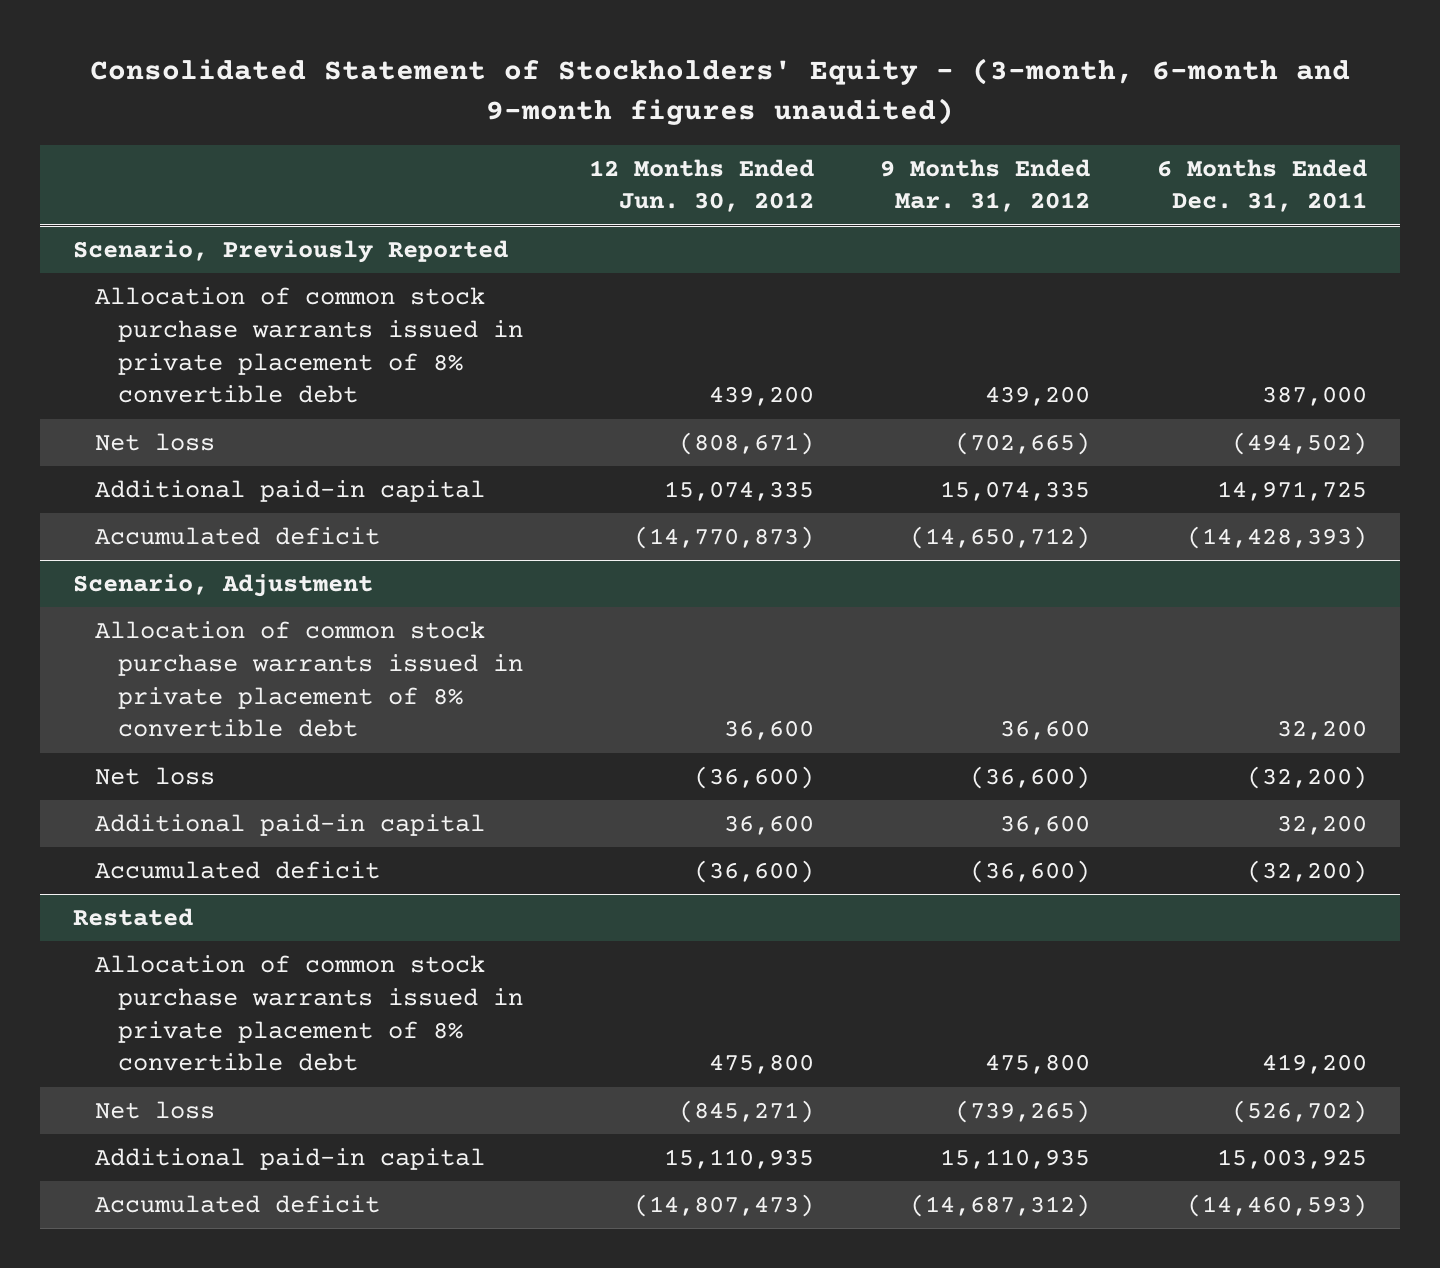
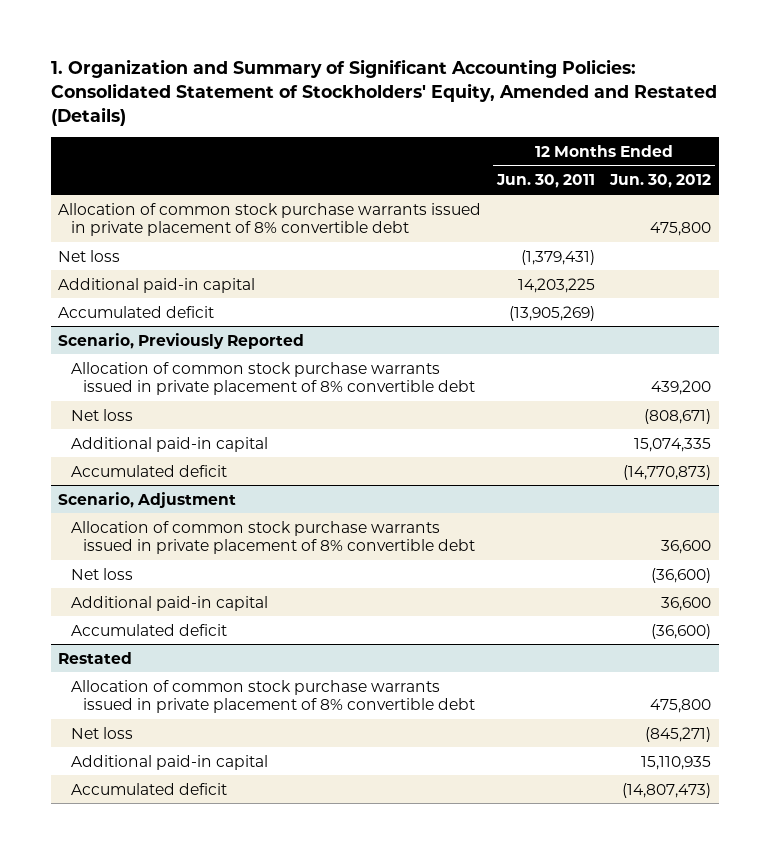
- Consolidated Statement of Stockholders' Equity - (3-month, 6-month and 9-month figures unaudited)
+ 1. Organization and Summary of Significant Accounting Policies: Consolidated Statement of Stockholders' Equity, Amended and Restated (Details)
- | 12 Months Ended Jun. 30, 2012 | 9 Months Ended Mar. 31, 2012 | 6 Months Ended Dec. 31, 2011
+ | 12 Months Ended Jun. 30, 2011 | 12 Months Ended Jun. 30, 2012
+ Allocation of common stock purchase warrants issued in private placement of 8% convertible debt | | 475,800
+ Net loss | (1,379,431) |
+ Additional paid-in capital | 14,203,225 |
+ Accumulated deficit | (13,905,269) |

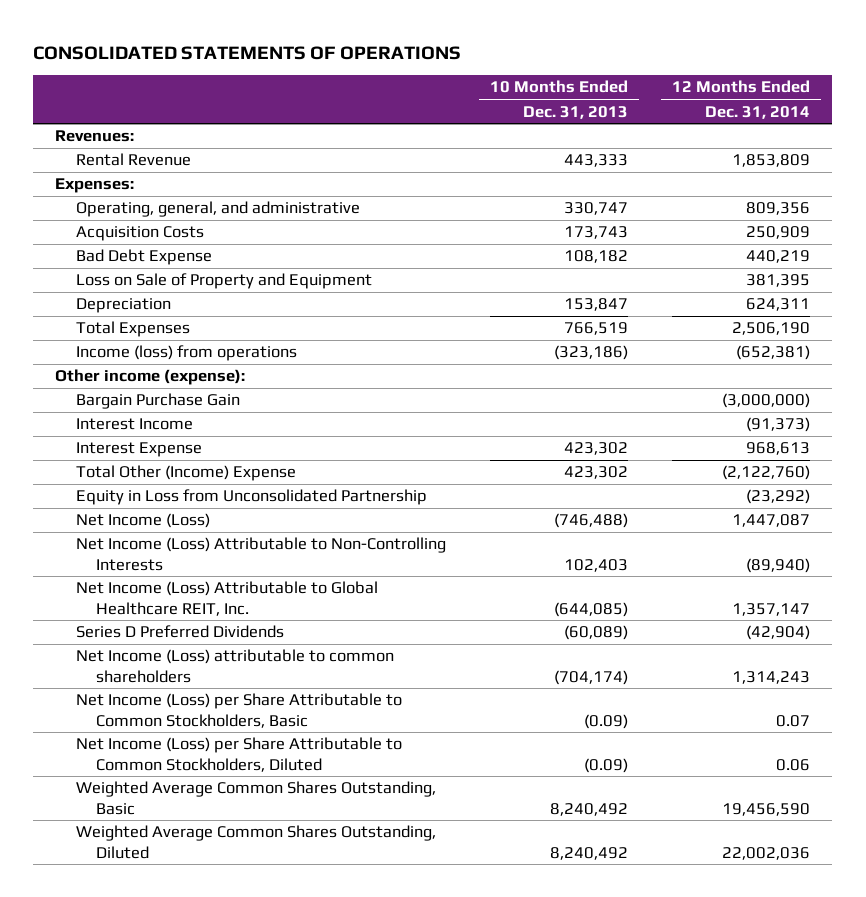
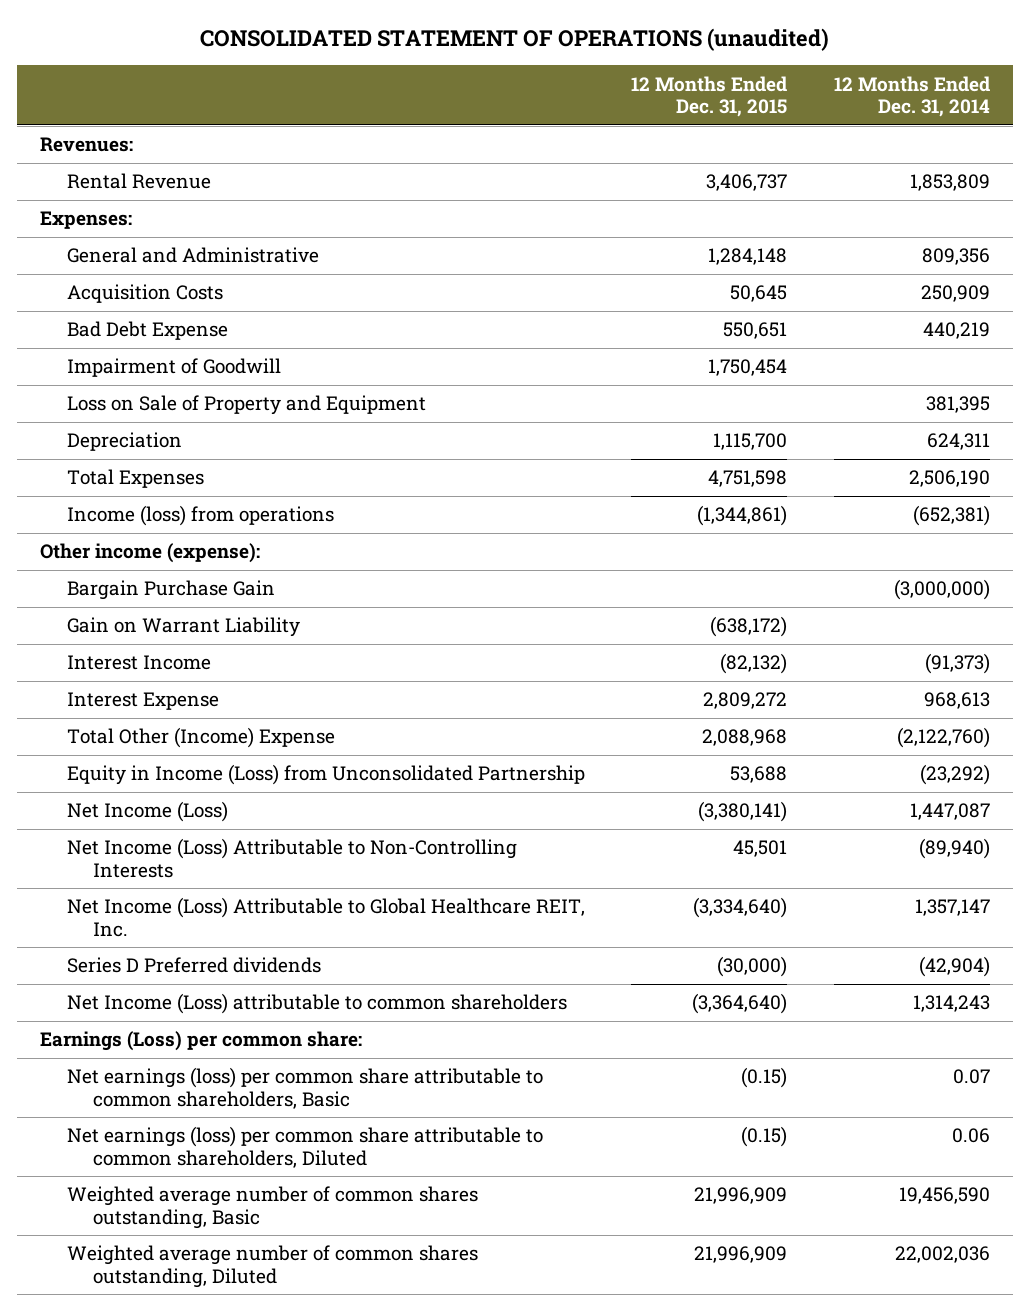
- CONSOLIDATED STATEMENTS OF OPERATIONS
+ CONSOLIDATED STATEMENT OF OPERATIONS (unaudited)
- | 10 Months Ended Dec. 31, 2013 | 12 Months Ended Dec. 31, 2014
+ | 12 Months Ended Dec. 31, 2015 | 12 Months Ended Dec. 31, 2014
- Operating, general, and administrative | 330,747 | 809,356
+ General and Administrative | 1,284,148 | 809,356
+ Impairment of Goodwill | 1,750,454 |
+ Gain on Warrant Liability | (638,172) |
- Equity in Loss from Unconsolidated Partnership | | (23,292)
+ Equity in Income (Loss) from Unconsolidated Partnership | 53,688 | (23,292)
- Series D Preferred Dividends | (60,089) | (42,904)
+ Series D Preferred dividends | (30,000) | (42,904)
- Net Income (Loss) per Share Attributable to Common Stockholders, Basic | (0.09) | 0.07
- Net Income (Loss) per Share Attributable to Common Stockholders, Diluted | (0.09) | 0.06
- Weighted Average Common Shares Outstanding, Basic | 8,240,492 | 19,456,590
- Weighted Average Common Shares Outstanding, Diluted | 8,240,492 | 22,002,036
+ Earnings (Loss) per common share:
+ Net earnings (loss) per common share attributable to common shareholders, Basic | (0.15) | 0.07
+ Net earnings (loss) per common share attributable to common shareholders, Diluted | (0.15) | 0.06
+ Weighted average number of common shares outstanding, Basic | 21,996,909 | 19,456,590
+ Weighted average number of common shares outstanding, Diluted | 21,996,909 | 22,002,036

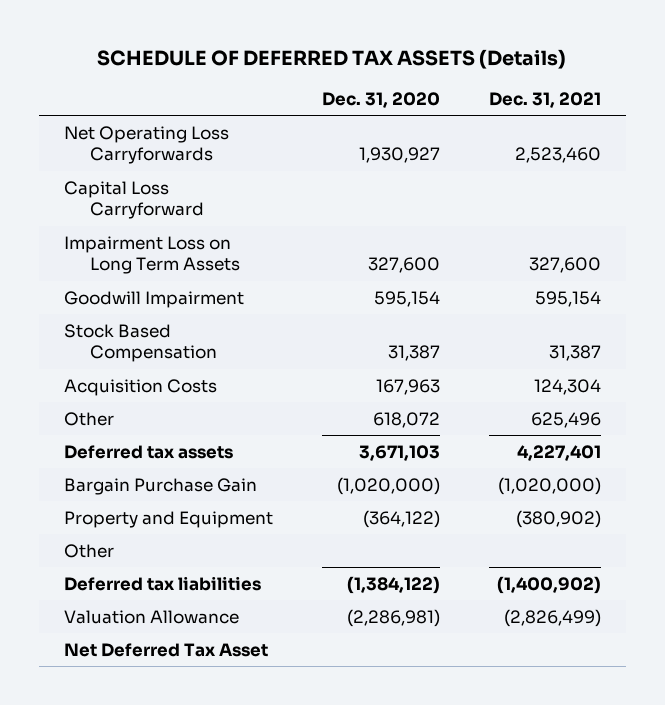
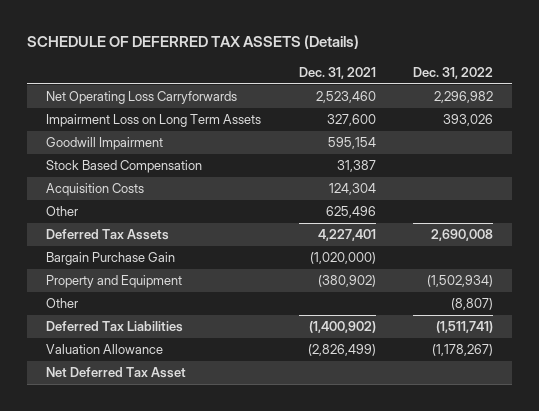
- | Dec. 31, 2020 | Dec. 31, 2021
+ | Dec. 31, 2021 | Dec. 31, 2022
- Capital Loss Carryforward
- Deferred tax assets | 3,671,103 | 4,227,401
+ Deferred Tax Assets | 4,227,401 | 2,690,008
- Deferred tax liabilities | (1,384,122) | (1,400,902)
+ Deferred Tax Liabilities | (1,400,902) | (1,511,741)

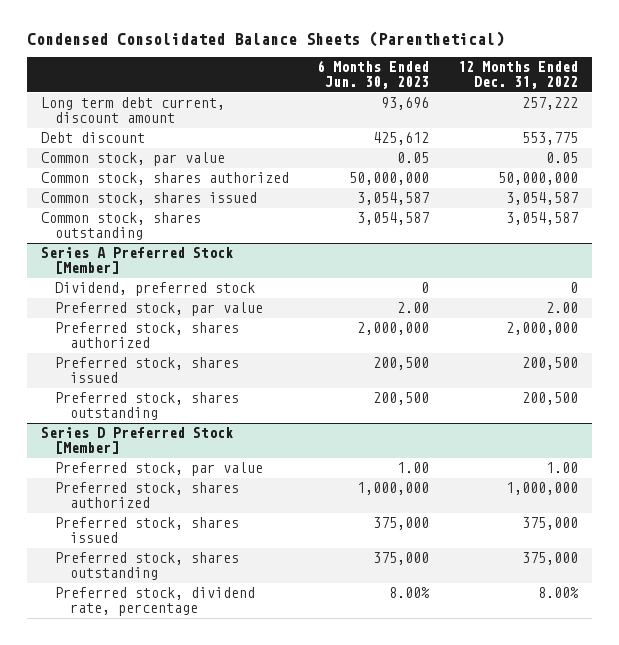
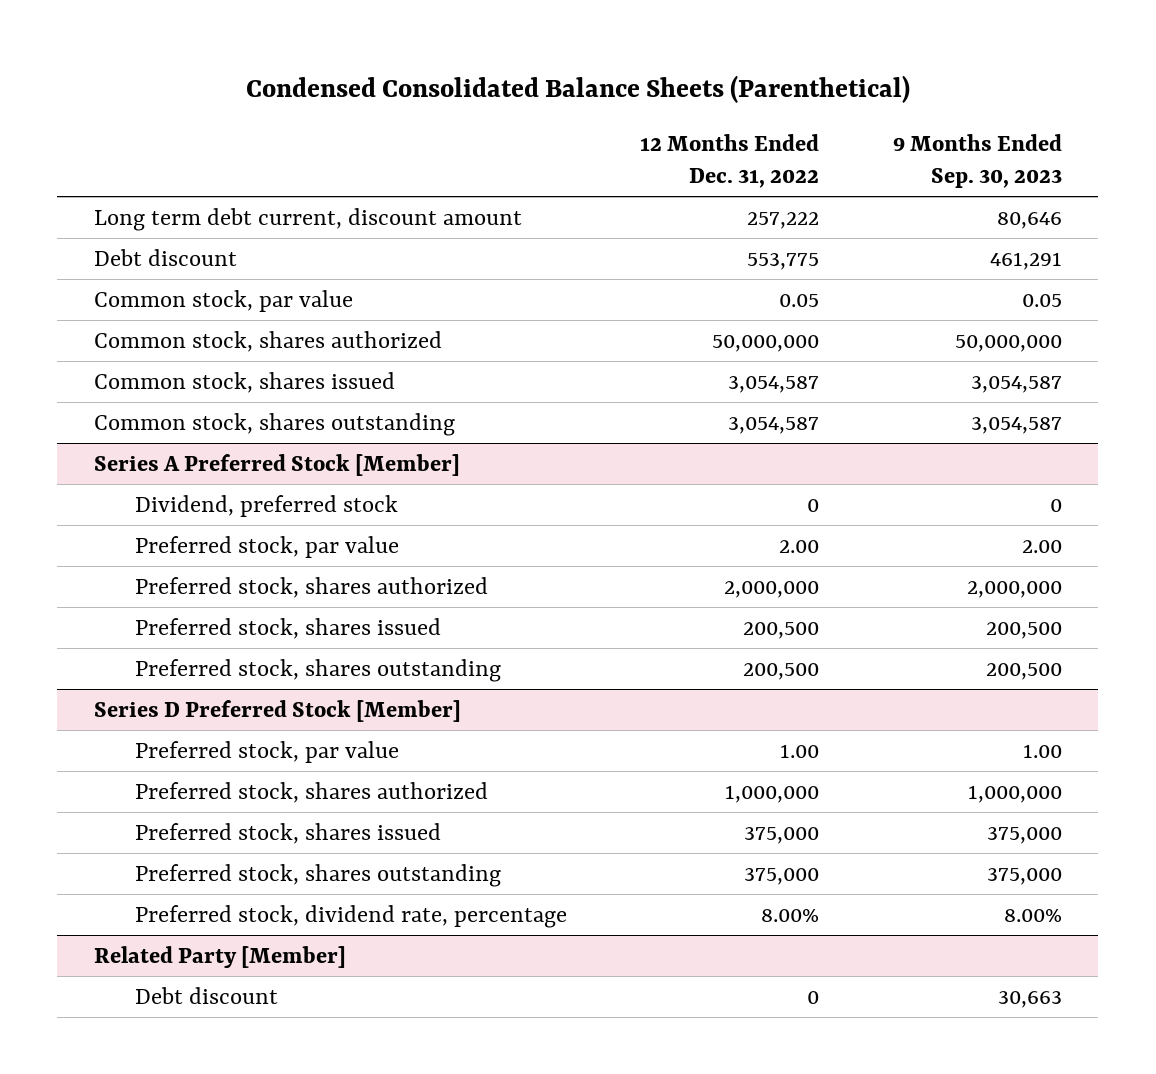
- | 6 Months Ended Jun. 30, 2023 | 12 Months Ended Dec. 31, 2022
+ | 12 Months Ended Dec. 31, 2022 | 9 Months Ended Sep. 30, 2023
+ Related Party [Member]
+ Debt discount | 0 | 30,663

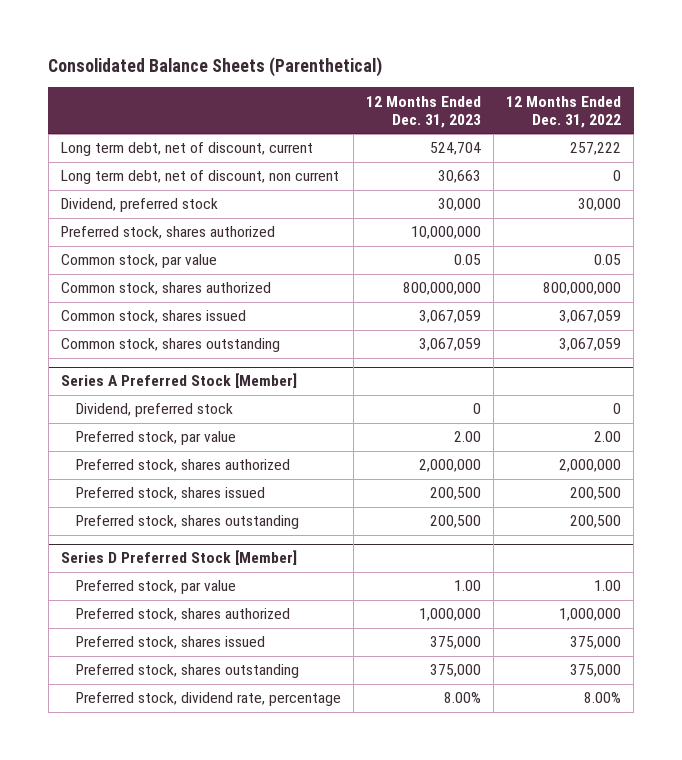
- Condensed Consolidated Balance Sheets (Parenthetical)
+ Consolidated Balance Sheets (Parenthetical)
- | 12 Months Ended Dec. 31, 2022 | 9 Months Ended Sep. 30, 2023
+ | 12 Months Ended Dec. 31, 2023 | 12 Months Ended Dec. 31, 2022
- Long term debt current, discount amount | 257,222 | 80,646
- Debt discount | 553,775 | 461,291
+ Long term debt, net of discount, current | 524,704 | 257,222
+ Long term debt, net of discount, non current | 30,663 | 0
+ Dividend, preferred stock | 30,000 | 30,000
+ Preferred stock, shares authorized | 10,000,000 |
- Common stock, shares authorized | 50,000,000 | 50,000,000
- Common stock, shares issued | 3,054,587 | 3,054,587
- Common stock, shares outstanding | 3,054,587 | 3,054,587
+ Common stock, shares authorized | 800,000,000 | 800,000,000
+ Common stock, shares issued | 3,067,059 | 3,067,059
+ Common stock, shares outstanding | 3,067,059 | 3,067,059
- Related Party [Member]
- Debt discount | 0 | 30,663

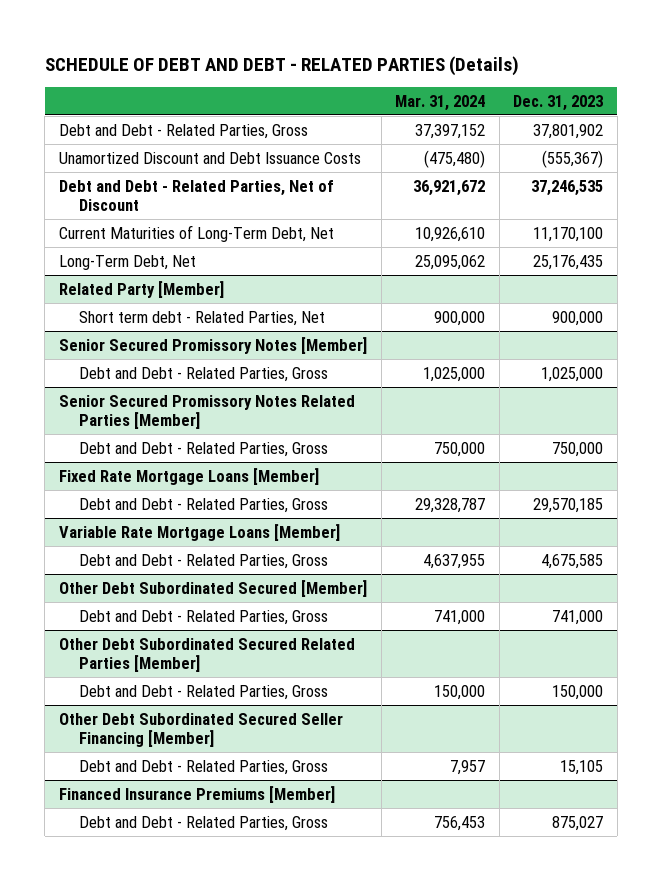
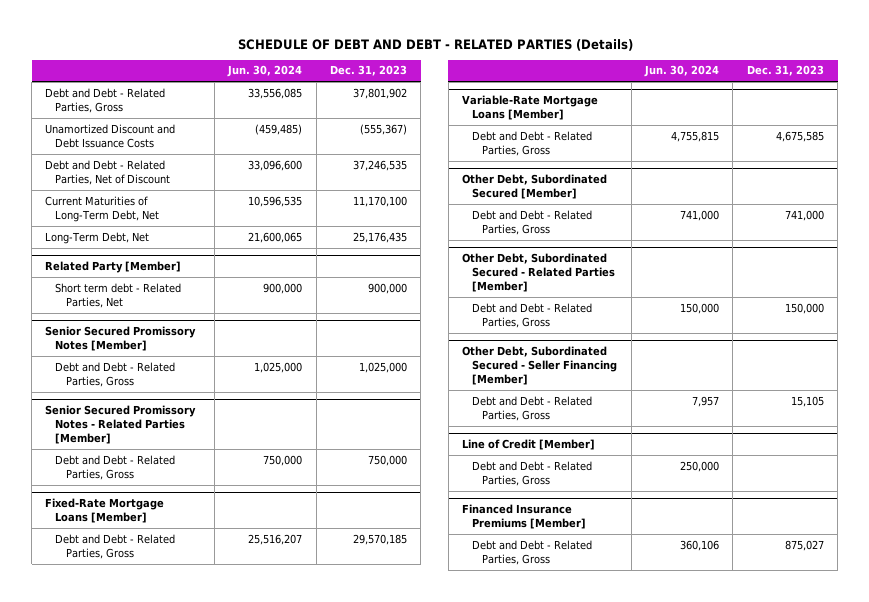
- | Mar. 31, 2024 | Dec. 31, 2023
+ | Jun. 30, 2024 | Dec. 31, 2023
- Senior Secured Promissory Notes Related Parties [Member]
+ Senior Secured Promissory Notes - Related Parties [Member]
- Fixed Rate Mortgage Loans [Member]
+ Fixed-Rate Mortgage Loans [Member]
- Variable Rate Mortgage Loans [Member]
+ Variable-Rate Mortgage Loans [Member]
- Other Debt Subordinated Secured [Member]
+ Other Debt, Subordinated Secured [Member]
- Other Debt Subordinated Secured Related Parties [Member]
+ Other Debt, Subordinated Secured - Related Parties [Member]
- Other Debt Subordinated Secured Seller Financing [Member]
+ Other Debt, Subordinated Secured - Seller Financing [Member]
+ Line of Credit [Member]
+ Debt and Debt - Related Parties, Gross | 250,000 |

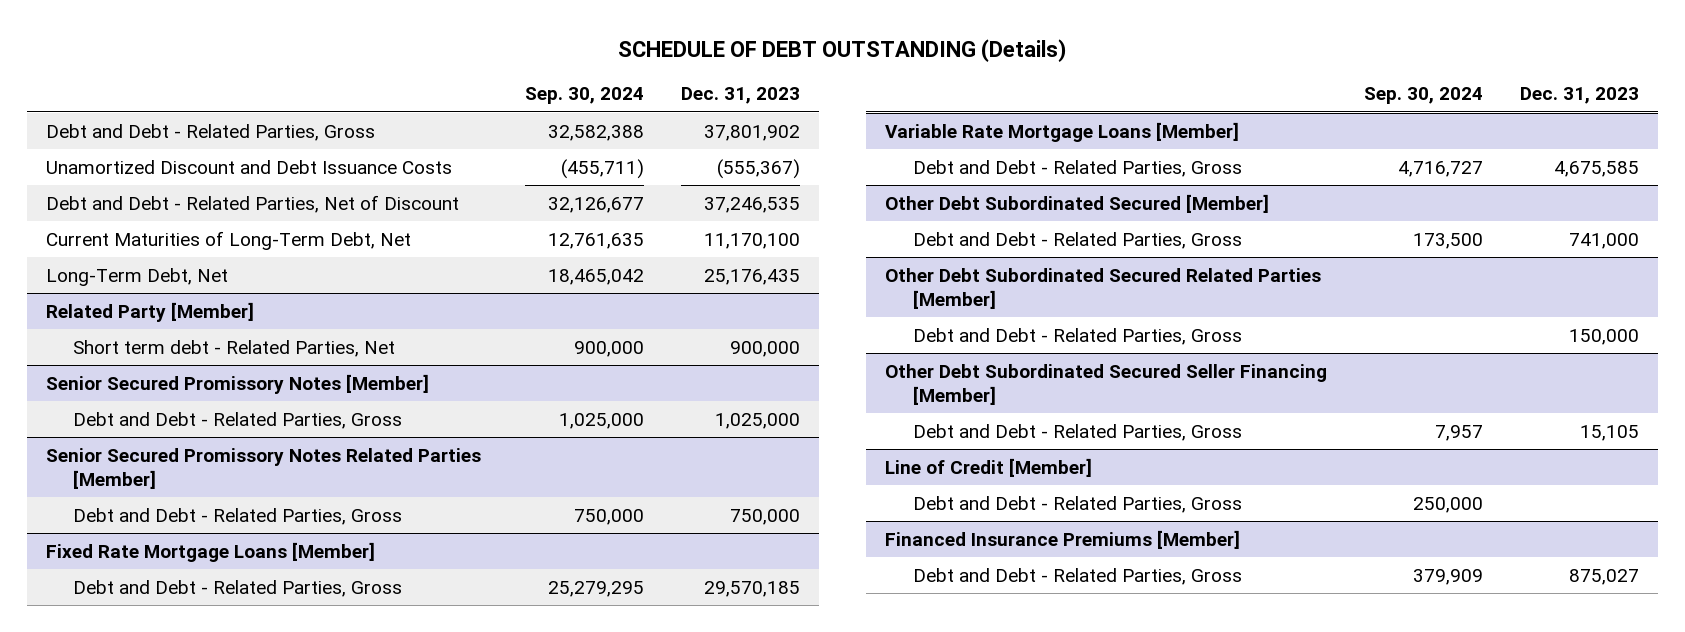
- SCHEDULE OF DEBT AND DEBT - RELATED PARTIES (Details)
+ SCHEDULE OF DEBT OUTSTANDING (Details)
- | Jun. 30, 2024 | Dec. 31, 2023
+ | Sep. 30, 2024 | Dec. 31, 2023
- Senior Secured Promissory Notes - Related Parties [Member]
+ Senior Secured Promissory Notes Related Parties [Member]
- Fixed-Rate Mortgage Loans [Member]
+ Fixed Rate Mortgage Loans [Member]
- Variable-Rate Mortgage Loans [Member]
+ Variable Rate Mortgage Loans [Member]
- Other Debt, Subordinated Secured [Member]
+ Other Debt Subordinated Secured [Member]
- Other Debt, Subordinated Secured - Related Parties [Member]
+ Other Debt Subordinated Secured Related Parties [Member]
- Other Debt, Subordinated Secured - Seller Financing [Member]
+ Other Debt Subordinated Secured Seller Financing [Member]

